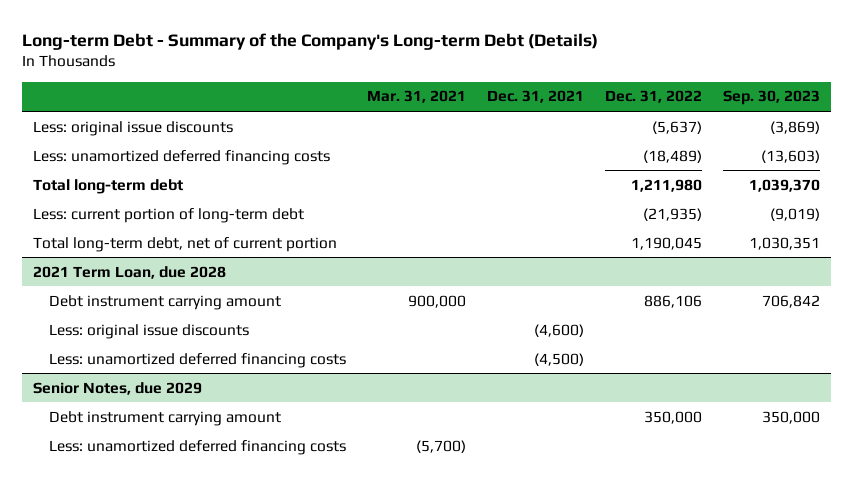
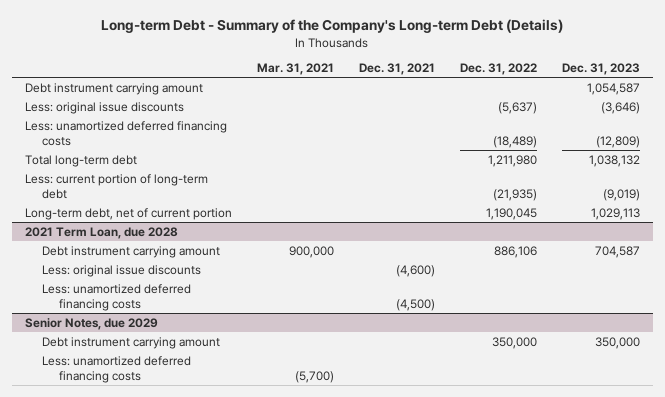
- | Mar. 31, 2021 | Dec. 31, 2021 | Dec. 31, 2022 | Sep. 30, 2023
+ | Mar. 31, 2021 | Dec. 31, 2021 | Dec. 31, 2022 | Dec. 31, 2023
+ Debt instrument carrying amount | | | | 1,054,587
- Total long-term debt, net of current portion | | | 1,190,045 | 1,030,351
+ Long-term debt, net of current portion | | | 1,190,045 | 1,029,113

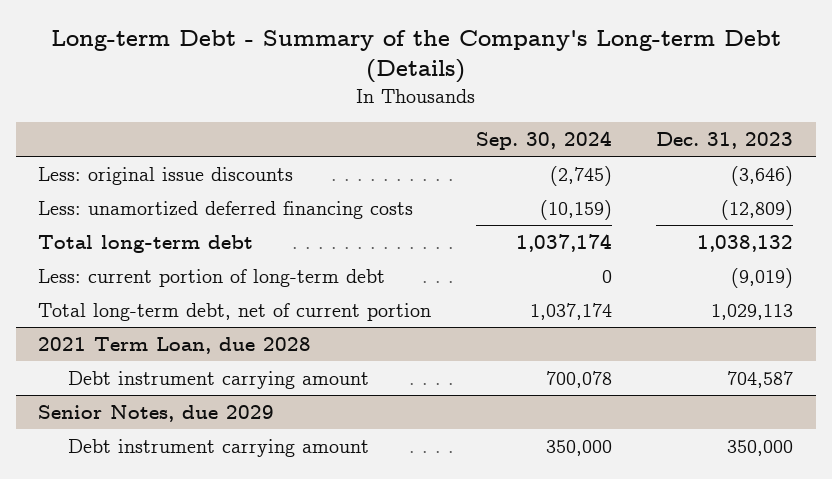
- | Mar. 31, 2021 | Dec. 31, 2021 | Dec. 31, 2022 | Dec. 31, 2023
+ | Sep. 30, 2024 | Dec. 31, 2023
- Debt instrument carrying amount | | | | 1,054,587
- Long-term debt, net of current portion | | | 1,190,045 | 1,029,113
+ Total long-term debt, net of current portion | 1,037,174 | 1,029,113
@ 2021 Term Loan, due 2028
- Less: original issue discounts | | (4,600) | |
- Less: unamortized deferred financing costs | | (4,500) | |
@ Senior Notes, due 2029
- Less: unamortized deferred financing costs | (5,700) | | |

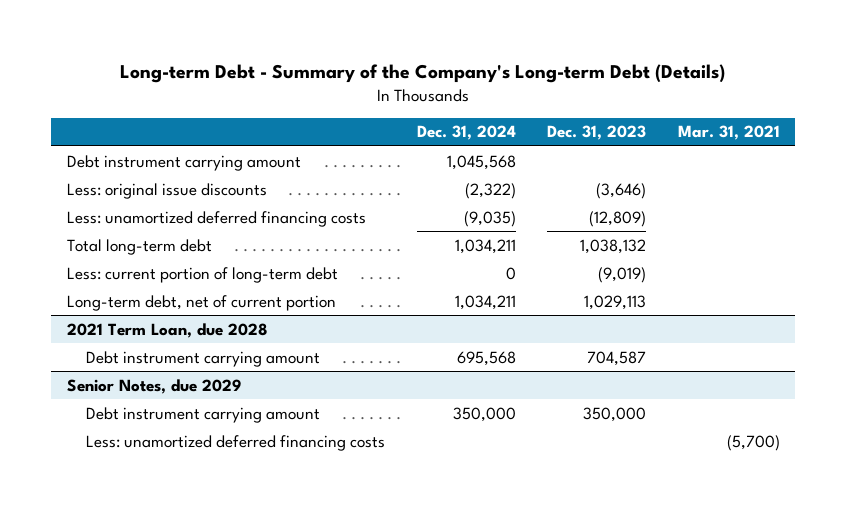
- | Sep. 30, 2024 | Dec. 31, 2023
+ | Dec. 31, 2024 | Dec. 31, 2023 | Mar. 31, 2021
+ Debt instrument carrying amount | 1,045,568 | |
- Total long-term debt, net of current portion | 1,037,174 | 1,029,113
+ Long-term debt, net of current portion | 1,034,211 | 1,029,113 |
@ Senior Notes, due 2029
+ Less: unamortized deferred financing costs | | | (5,700)

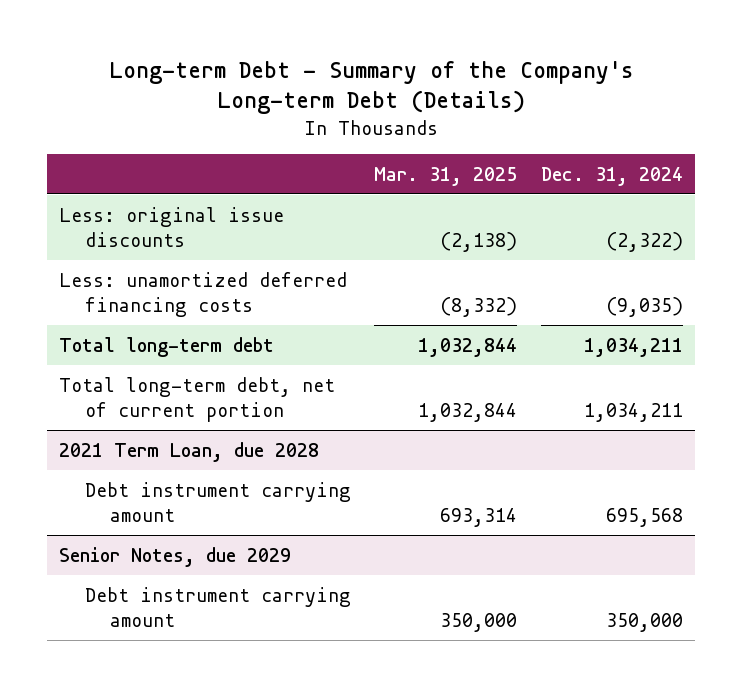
- | Dec. 31, 2024 | Dec. 31, 2023 | Mar. 31, 2021
+ | Mar. 31, 2025 | Dec. 31, 2024
- Debt instrument carrying amount | 1,045,568 | |
- Less: current portion of long-term debt | 0 | (9,019) |
- Long-term debt, net of current portion | 1,034,211 | 1,029,113 |
+ Total long-term debt, net of current portion | 1,032,844 | 1,034,211
@ Senior Notes, due 2029
- Less: unamortized deferred financing costs | | | (5,700)

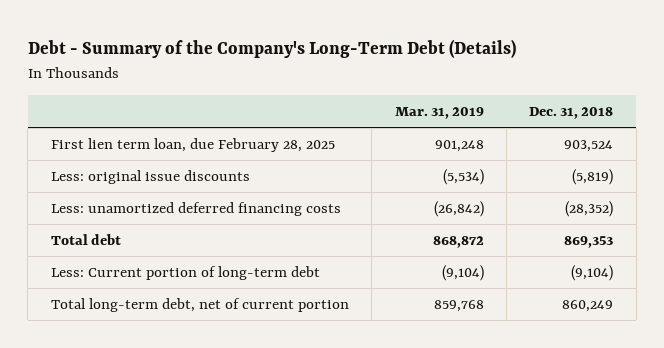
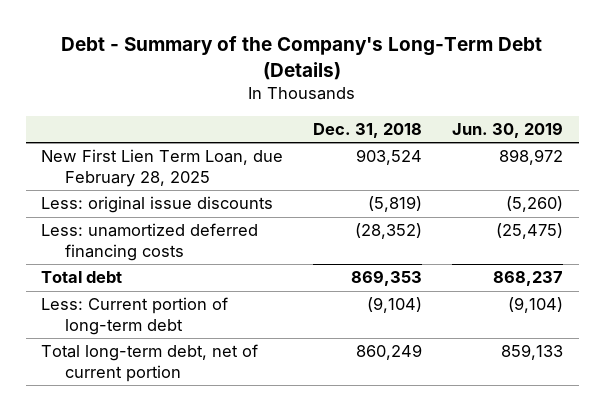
- | Mar. 31, 2019 | Dec. 31, 2018
+ | Dec. 31, 2018 | Jun. 30, 2019
- First lien term loan, due February 28, 2025 | 901,248 | 903,524
+ New First Lien Term Loan, due February 28, 2025 | 903,524 | 898,972

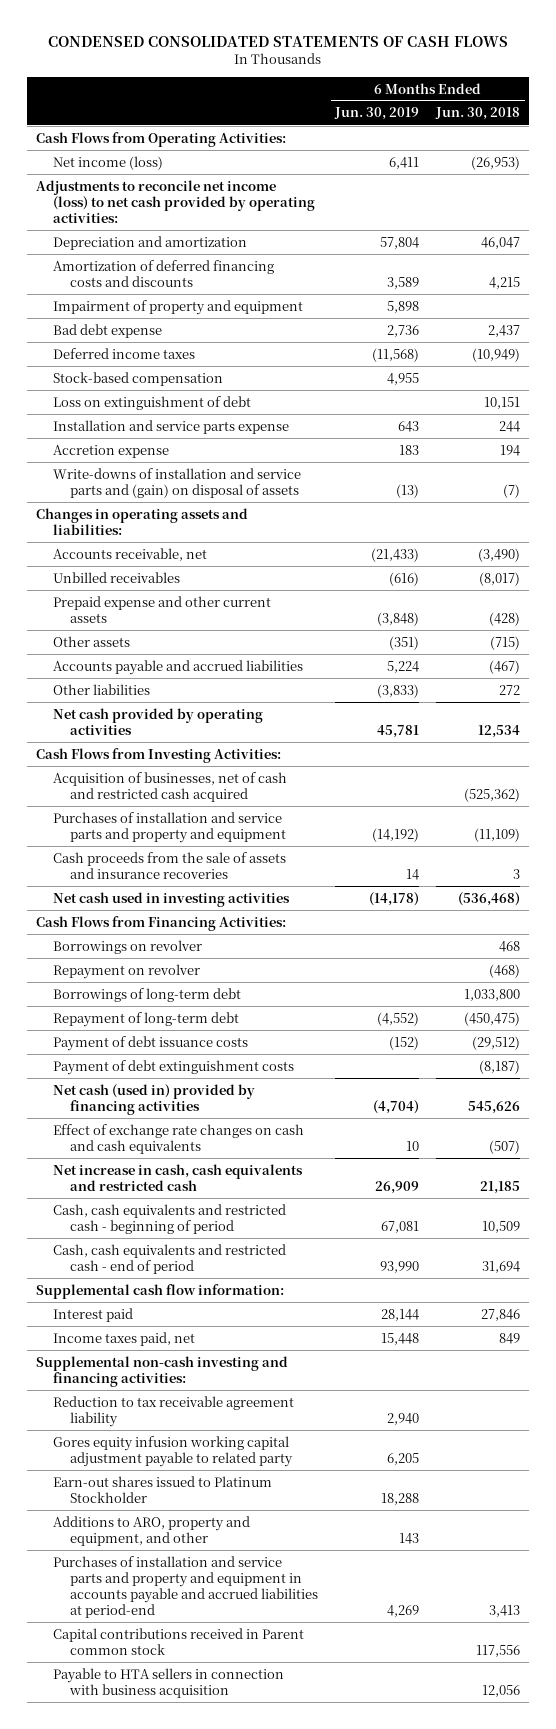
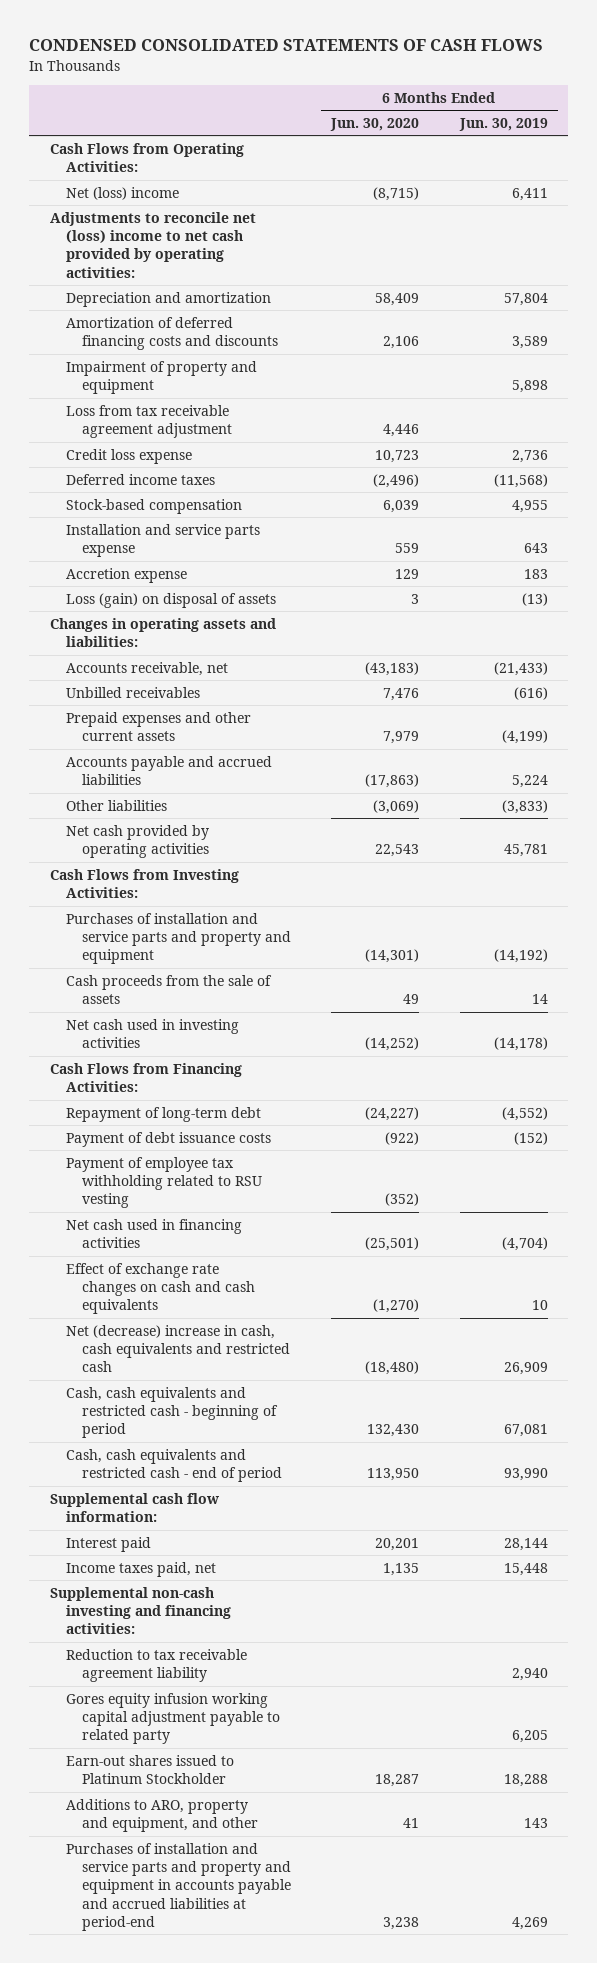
- | 6 Months Ended Jun. 30, 2019 | 6 Months Ended Jun. 30, 2018
+ | 6 Months Ended Jun. 30, 2020 | 6 Months Ended Jun. 30, 2019
- Net income (loss) | 6,411 | (26,953)
- Adjustments to reconcile net income (loss) to net cash provided by operating activities:
+ Net (loss) income | (8,715) | 6,411
+ Adjustments to reconcile net (loss) income to net cash provided by operating activities:
- Bad debt expense | 2,736 | 2,437
+ Loss from tax receivable agreement adjustment | 4,446 |
+ Credit loss expense | 10,723 | 2,736
- Loss on extinguishment of debt | | 10,151
- Write-downs of installation and service parts and (gain) on disposal of assets | (13) | (7)
+ Loss (gain) on disposal of assets | 3 | (13)
- Prepaid expense and other current assets | (3,848) | (428)
- Other assets | (351) | (715)
+ Prepaid expenses and other current assets | 7,979 | (4,199)
- Acquisition of businesses, net of cash and restricted cash acquired | | (525,362)
- Cash proceeds from the sale of assets and insurance recoveries | 14 | 3
+ Cash proceeds from the sale of assets | 49 | 14
- Borrowings on revolver | | 468
- Repayment on revolver | | (468)
- Borrowings of long-term debt | | 1,033,800
- Payment of debt extinguishment costs | | (8,187)
- Net cash (used in) provided by financing activities | (4,704) | 545,626
+ Payment of employee tax withholding related to RSU vesting | (352) |
+ Net cash used in financing activities | (25,501) | (4,704)
- Net increase in cash, cash equivalents and restricted cash | 26,909 | 21,185
+ Net (decrease) increase in cash, cash equivalents and restricted cash | (18,480) | 26,909
- Capital contributions received in Parent common stock | | 117,556
- Payable to HTA sellers in connection with business acquisition | | 12,056

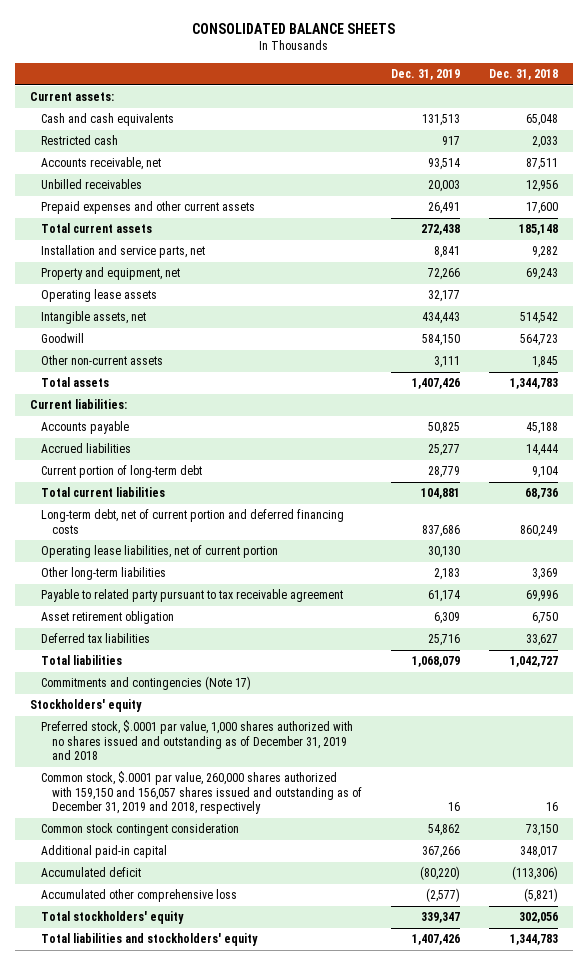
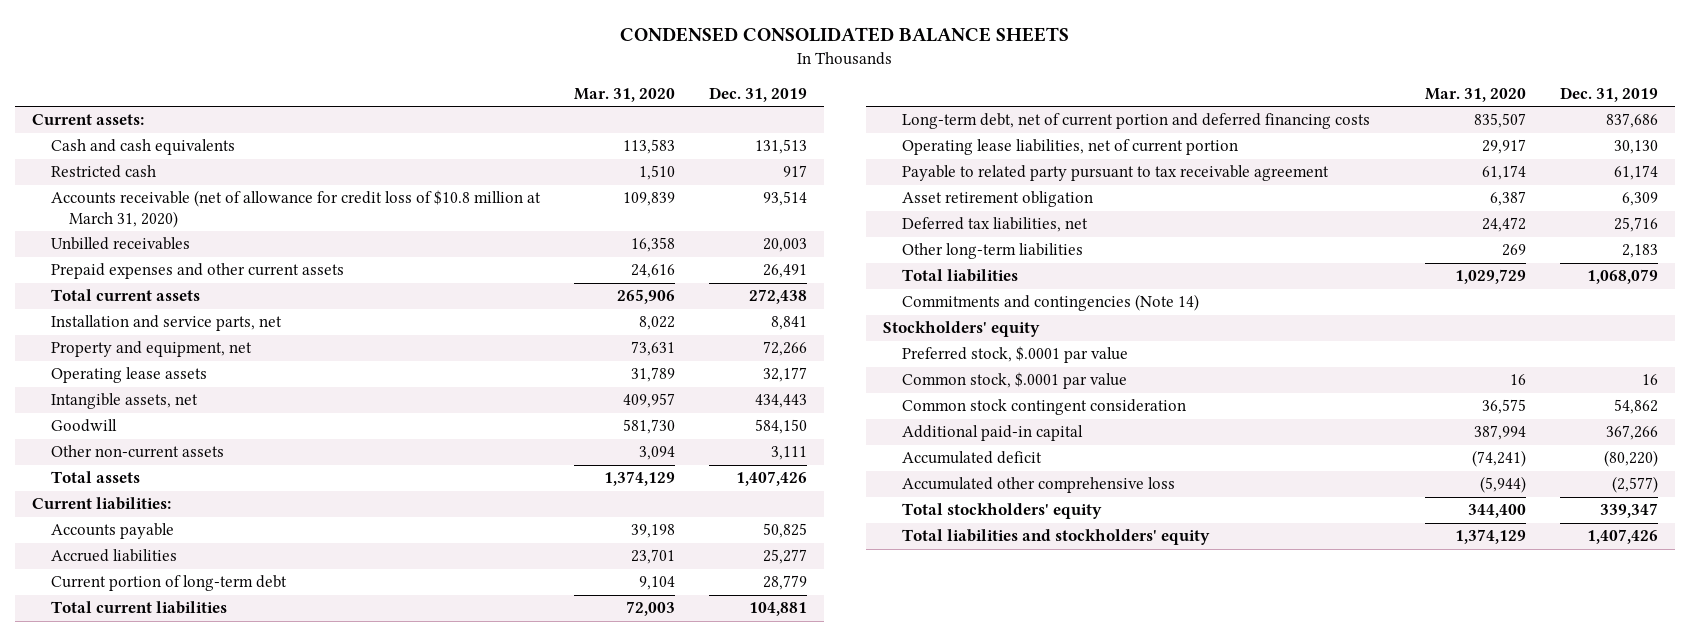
- CONSOLIDATED BALANCE SHEETS
+ CONDENSED CONSOLIDATED BALANCE SHEETS
- | Dec. 31, 2019 | Dec. 31, 2018
+ | Mar. 31, 2020 | Dec. 31, 2019
- Accounts receivable, net | 93,514 | 87,511
+ Accounts receivable (net of allowance for credit loss of $10.8 million at March 31, 2020) | 109,839 | 93,514
- Deferred tax liabilities | 25,716 | 33,627
+ Deferred tax liabilities, net | 24,472 | 25,716
moved down: Other long-term liabilities | 269 | 2,183
- Commitments and contingencies (Note 17)
+ Commitments and contingencies (Note 14)
- Preferred stock, $.0001 par value, 1,000 shares authorized with no shares issued and outstanding as of December 31, 2019 and 2018
- Common stock, $.0001 par value, 260,000 shares authorized with 159,150 and 156,057 shares issued and outstanding as of December 31, 2019 and 2018, respectively | 16 | 16
+ Preferred stock, $.0001 par value
+ Common stock, $.0001 par value | 16 | 16

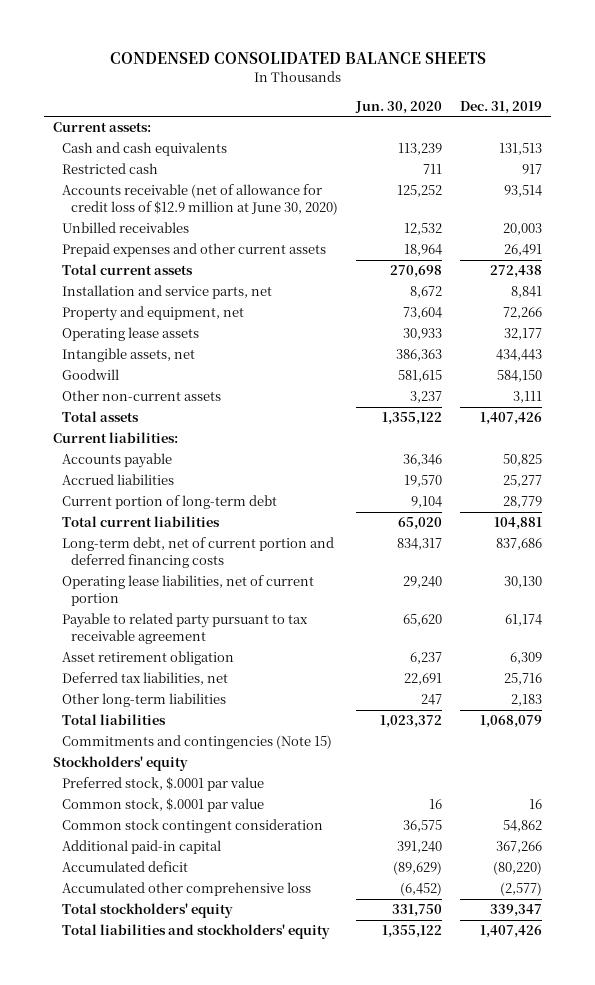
- | Mar. 31, 2020 | Dec. 31, 2019
+ | Jun. 30, 2020 | Dec. 31, 2019
- Accounts receivable (net of allowance for credit loss of $10.8 million at March 31, 2020) | 109,839 | 93,514
+ Accounts receivable (net of allowance for credit loss of $12.9 million at June 30, 2020) | 125,252 | 93,514
- Commitments and contingencies (Note 14)
+ Commitments and contingencies (Note 15)

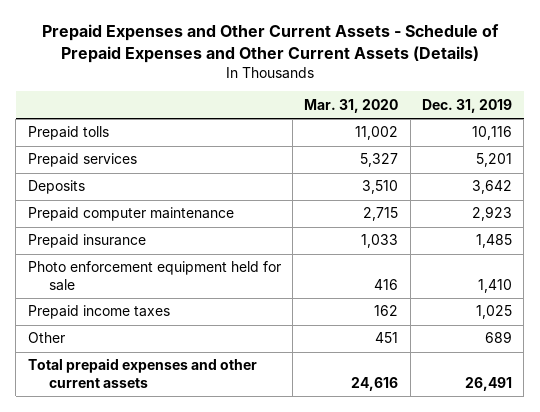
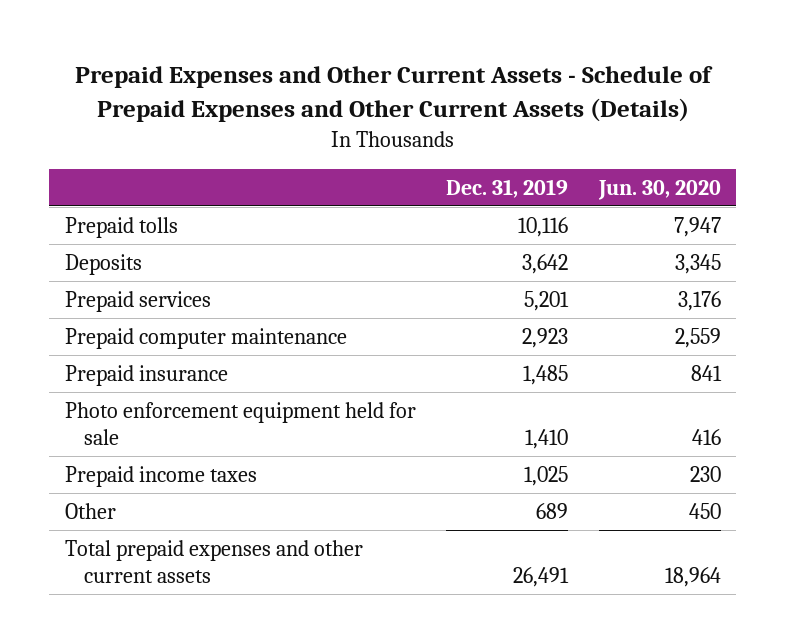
- | Mar. 31, 2020 | Dec. 31, 2019
+ | Dec. 31, 2019 | Jun. 30, 2020
moved down: Prepaid services | 5,201 | 3,176

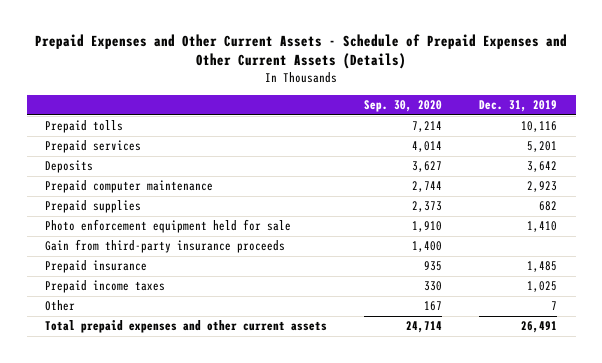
- | Dec. 31, 2019 | Jun. 30, 2020
+ | Sep. 30, 2020 | Dec. 31, 2019
moved down: Deposits | 3,627 | 3,642
+ Prepaid supplies | 2,373 | 682
+ Gain from third-party insurance proceeds | 1,400 |
moved down: Prepaid insurance | 935 | 1,485
- Other | 689 | 450
+ Other | 167 | 7

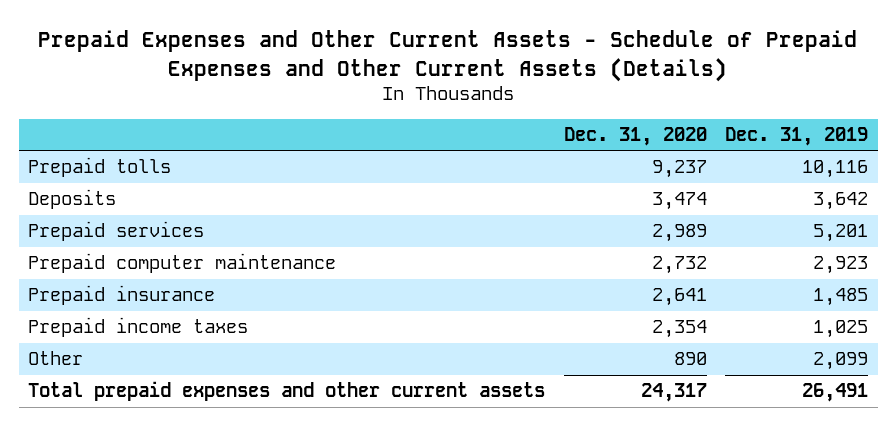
- | Sep. 30, 2020 | Dec. 31, 2019
+ | Dec. 31, 2020 | Dec. 31, 2019
moved down: Prepaid services | 2,989 | 5,201
- Prepaid supplies | 2,373 | 682
- Photo enforcement equipment held for sale | 1,910 | 1,410
- Gain from third-party insurance proceeds | 1,400 |
- Other | 167 | 7
+ Other | 890 | 2,099

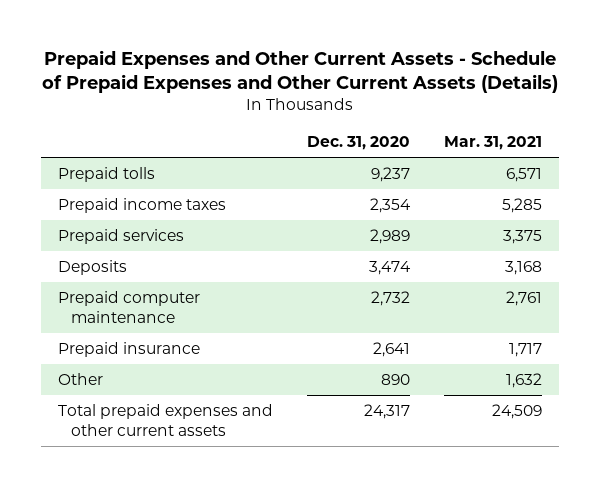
- | Dec. 31, 2020 | Dec. 31, 2019
+ | Dec. 31, 2020 | Mar. 31, 2021
moved up: Prepaid income taxes | 2,354 | 5,285
moved down: Deposits | 3,474 | 3,168

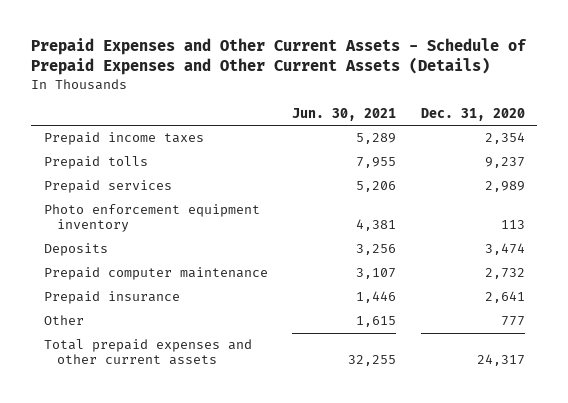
- | Dec. 31, 2020 | Mar. 31, 2021
+ | Jun. 30, 2021 | Dec. 31, 2020
moved down: Prepaid tolls | 7,955 | 9,237
+ Photo enforcement equipment inventory | 4,381 | 113
- Other | 890 | 1,632
+ Other | 1,615 | 777

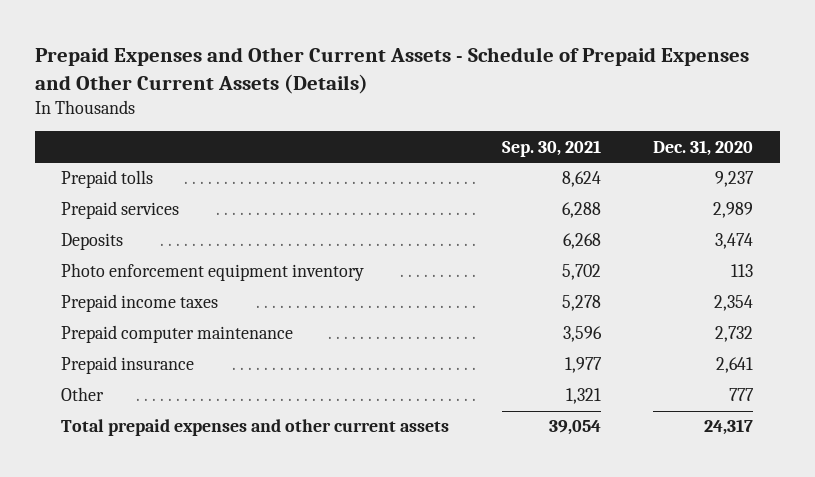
- | Jun. 30, 2021 | Dec. 31, 2020
+ | Sep. 30, 2021 | Dec. 31, 2020
moved down: Photo enforcement equipment inventory | 5,702 | 113
moved down: Prepaid income taxes | 5,278 | 2,354

